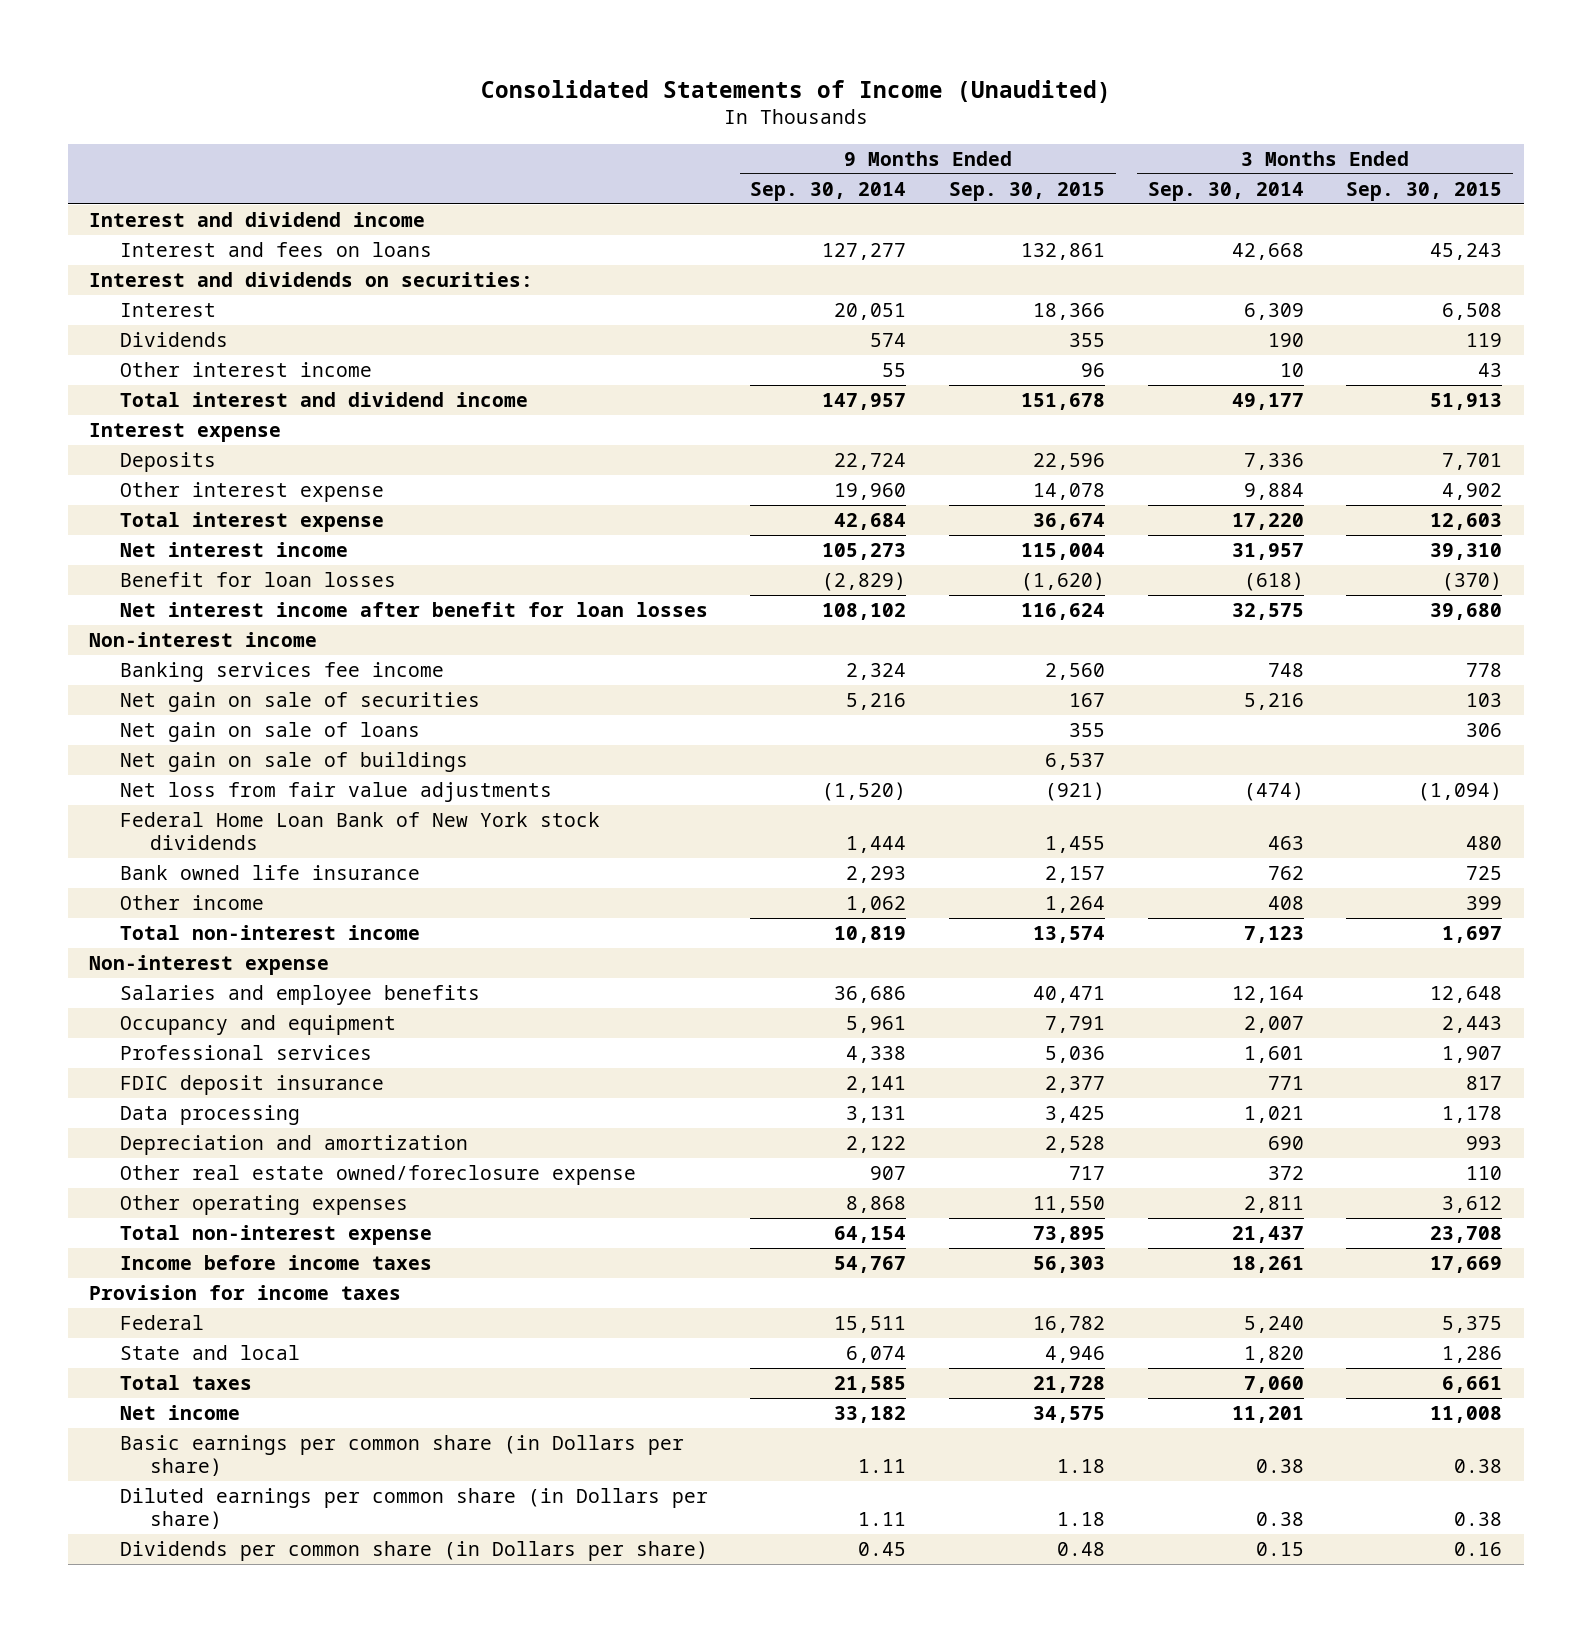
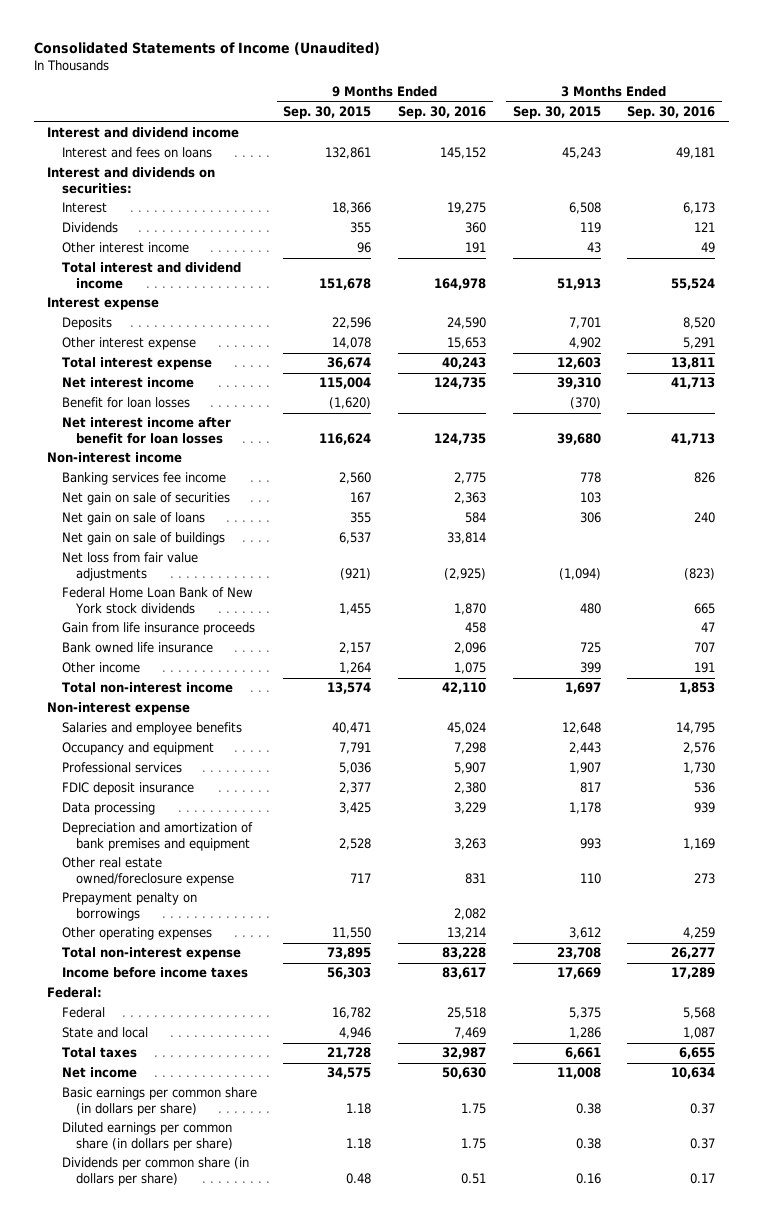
- | 9 Months Ended Sep. 30, 2014 | 9 Months Ended Sep. 30, 2015 | 3 Months Ended Sep. 30, 2014 | 3 Months Ended Sep. 30, 2015
+ | 9 Months Ended Sep. 30, 2015 | 9 Months Ended Sep. 30, 2016 | 3 Months Ended Sep. 30, 2015 | 3 Months Ended Sep. 30, 2016
+ Gain from life insurance proceeds | | 458 | | 47
- Depreciation and amortization | 2,122 | 2,528 | 690 | 993
+ Depreciation and amortization of bank premises and equipment | 2,528 | 3,263 | 993 | 1,169
+ Prepayment penalty on borrowings | | 2,082 | |
- Provision for income taxes
+ Federal:
- Basic earnings per common share (in Dollars per share) | 1.11 | 1.18 | 0.38 | 0.38
- Diluted earnings per common share (in Dollars per share) | 1.11 | 1.18 | 0.38 | 0.38
- Dividends per common share (in Dollars per share) | 0.45 | 0.48 | 0.15 | 0.16
+ Basic earnings per common share (in dollars per share) | 1.18 | 1.75 | 0.38 | 0.37
+ Diluted earnings per common share (in dollars per share) | 1.18 | 1.75 | 0.38 | 0.37
+ Dividends per common share (in dollars per share) | 0.48 | 0.51 | 0.16 | 0.17

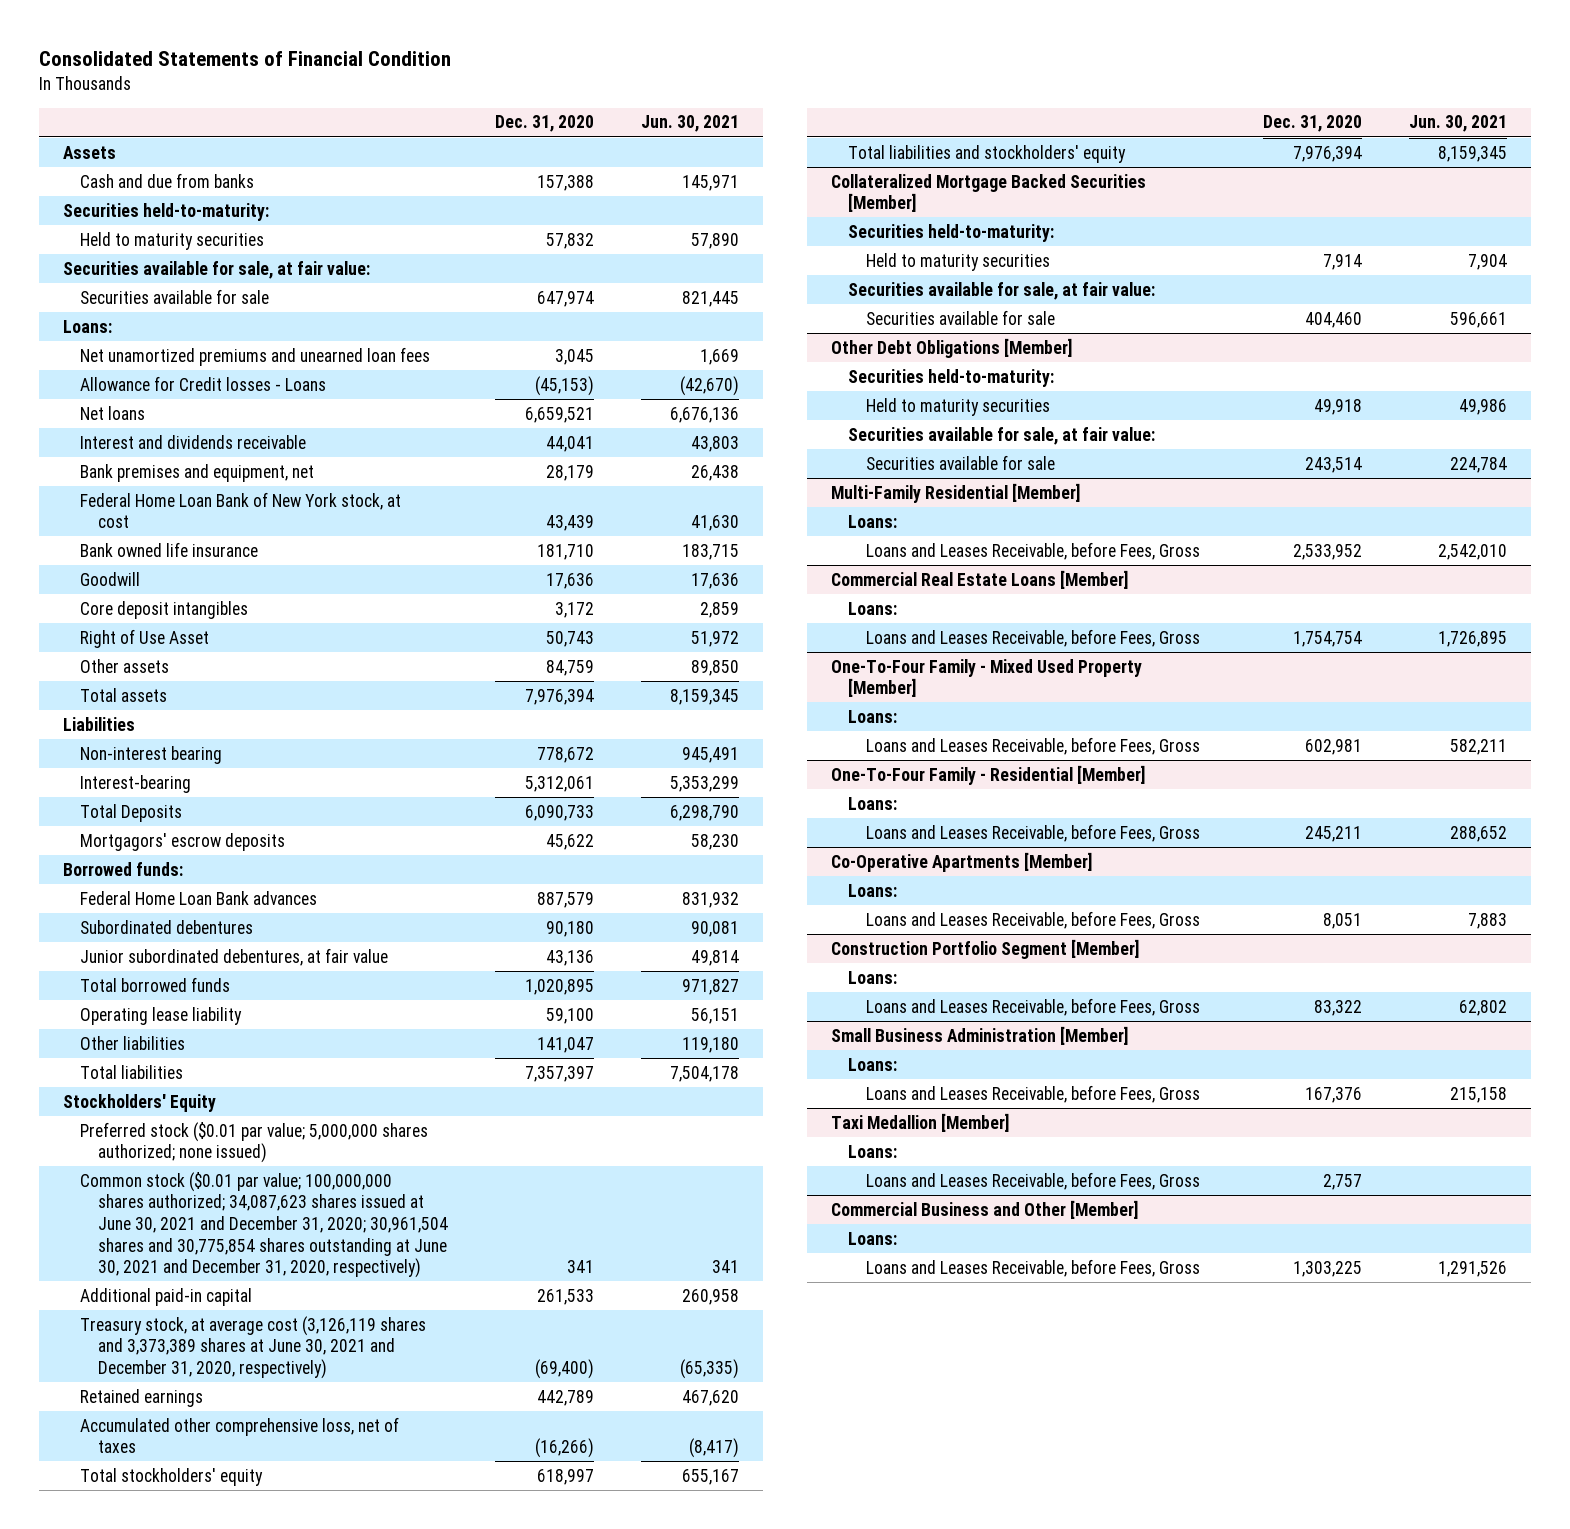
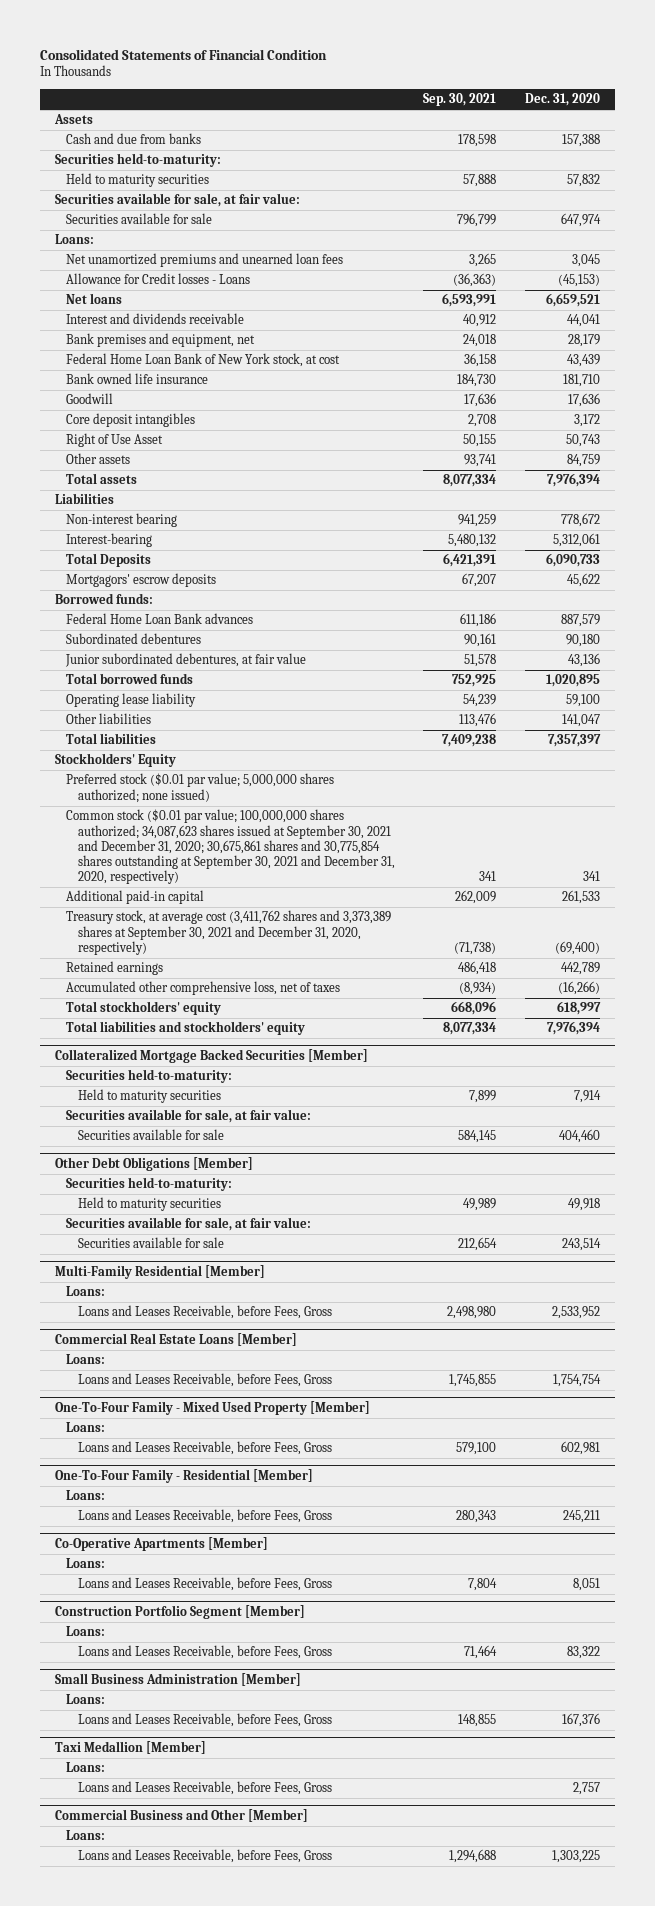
- | Dec. 31, 2020 | Jun. 30, 2021
+ | Sep. 30, 2021 | Dec. 31, 2020
- Common stock ($0.01 par value; 100,000,000 shares authorized; 34,087,623 shares issued at June 30, 2021 and December 31, 2020; 30,961,504 shares and 30,775,854 shares outstanding at June 30, 2021 and December 31, 2020, respectively) | 341 | 341
+ Common stock ($0.01 par value; 100,000,000 shares authorized; 34,087,623 shares issued at September 30, 2021 and December 31, 2020; 30,675,861 shares and 30,775,854 shares outstanding at September 30, 2021 and December 31, 2020, respectively) | 341 | 341
- Treasury stock, at average cost (3,126,119 shares and 3,373,389 shares at June 30, 2021 and December 31, 2020, respectively) | (69,400) | (65,335)
+ Treasury stock, at average cost (3,411,762 shares and 3,373,389 shares at September 30, 2021 and December 31, 2020, respectively) | (71,738) | (69,400)

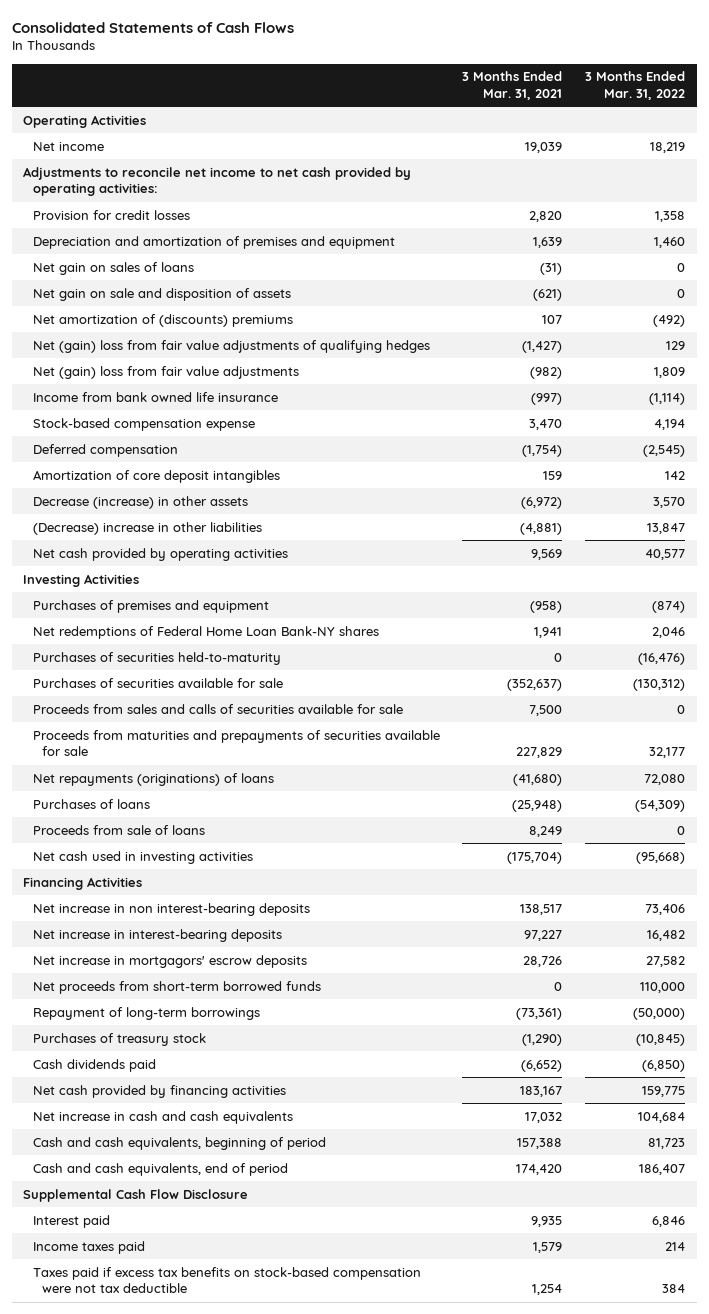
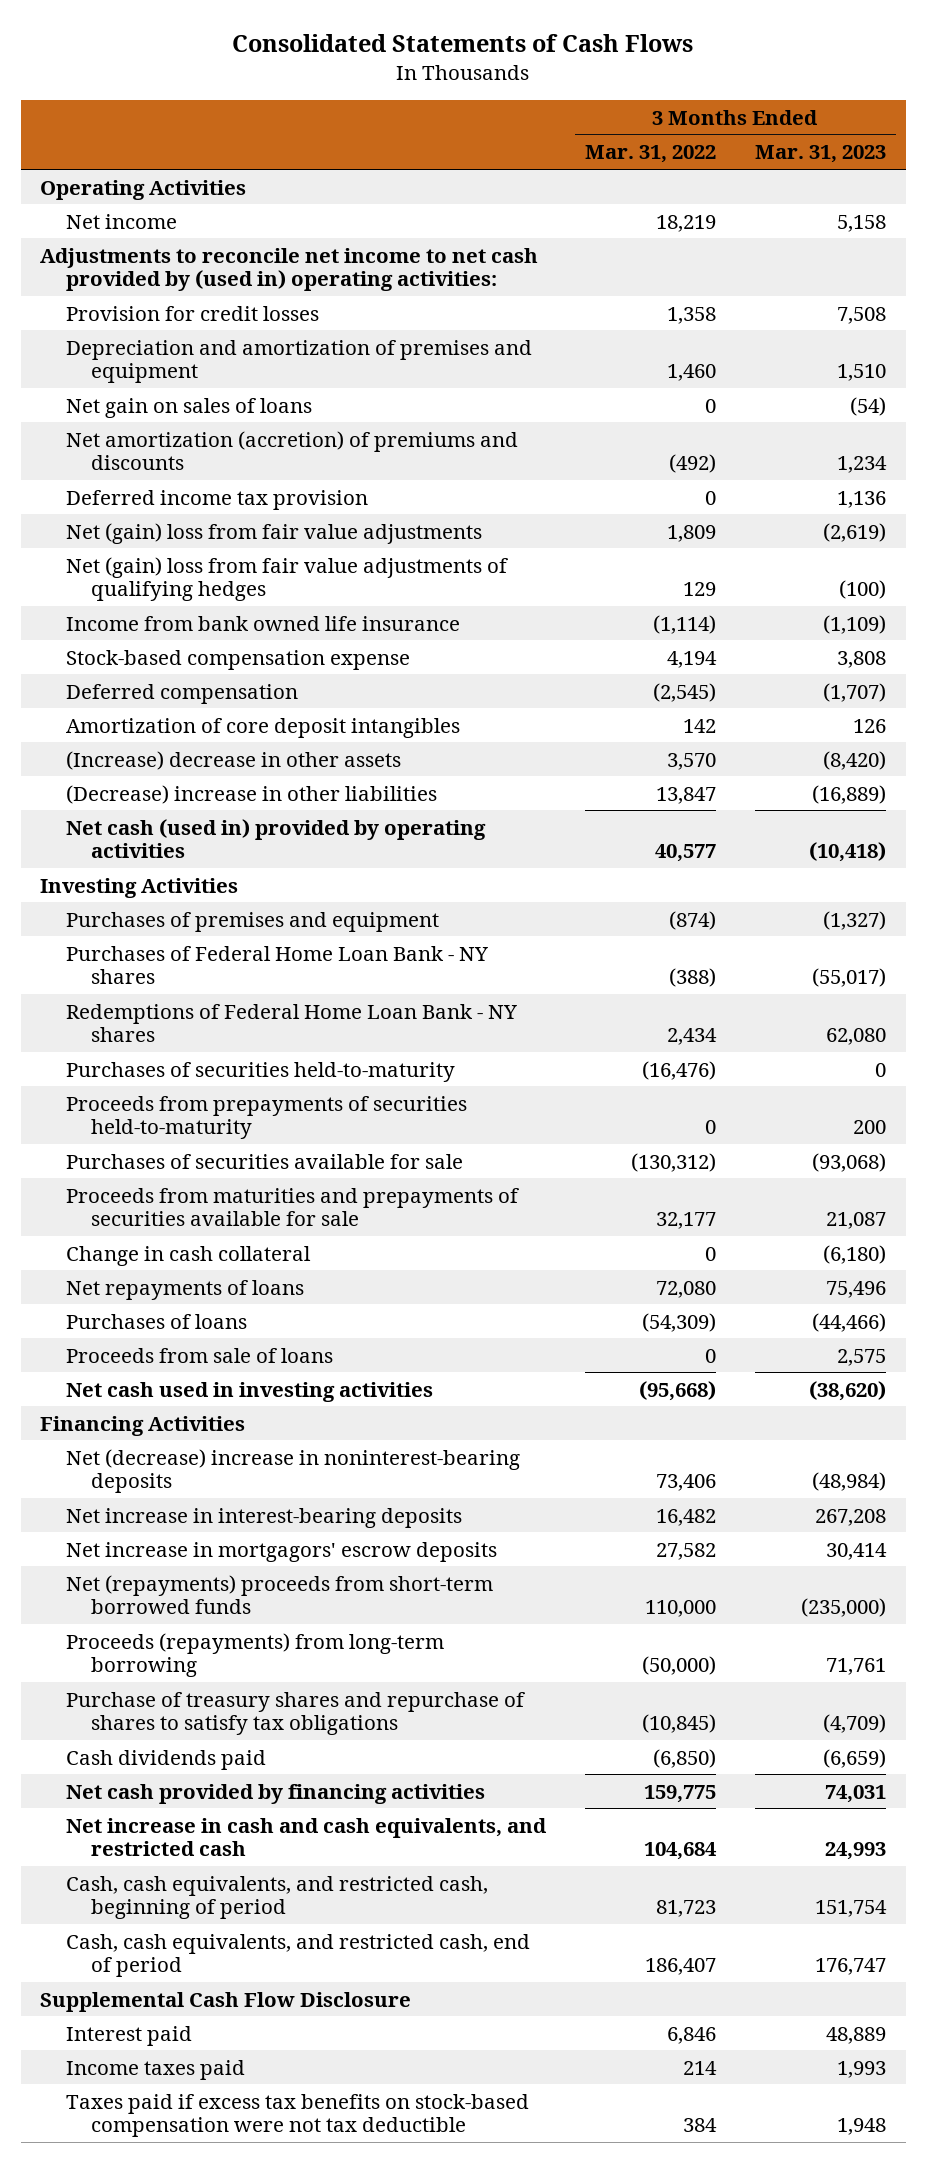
- | 3 Months Ended Mar. 31, 2021 | 3 Months Ended Mar. 31, 2022
+ | 3 Months Ended Mar. 31, 2022 | 3 Months Ended Mar. 31, 2023
- Adjustments to reconcile net income to net cash provided by operating activities:
+ Adjustments to reconcile net income to net cash provided by (used in) operating activities:
- Net gain on sale and disposition of assets | (621) | 0
- Net amortization of (discounts) premiums | 107 | (492)
+ Net amortization (accretion) of premiums and discounts | (492) | 1,234
+ Deferred income tax provision | 0 | 1,136
moved down: Net (gain) loss from fair value adjustments of qualifying hedges | 129 | (100)
- Decrease (increase) in other assets | (6,972) | 3,570
+ (Increase) decrease in other assets | 3,570 | (8,420)
- Net cash provided by operating activities | 9,569 | 40,577
+ Net cash (used in) provided by operating activities | 40,577 | (10,418)
- Net redemptions of Federal Home Loan Bank-NY shares | 1,941 | 2,046
+ Purchases of Federal Home Loan Bank - NY shares | (388) | (55,017)
+ Redemptions of Federal Home Loan Bank - NY shares | 2,434 | 62,080
+ Proceeds from prepayments of securities held-to-maturity | 0 | 200
- Proceeds from sales and calls of securities available for sale | 7,500 | 0
- Net repayments (originations) of loans | (41,680) | 72,080
+ Change in cash collateral | 0 | (6,180)
+ Net repayments of loans | 72,080 | 75,496
- Net increase in non interest-bearing deposits | 138,517 | 73,406
+ Net (decrease) increase in noninterest-bearing deposits | 73,406 | (48,984)
- Net proceeds from short-term borrowed funds | 0 | 110,000
- Repayment of long-term borrowings | (73,361) | (50,000)
- Purchases of treasury stock | (1,290) | (10,845)
+ Net (repayments) proceeds from short-term borrowed funds | 110,000 | (235,000)
+ Proceeds (repayments) from long-term borrowing | (50,000) | 71,761
+ Purchase of treasury shares and repurchase of shares to satisfy tax obligations | (10,845) | (4,709)
- Net increase in cash and cash equivalents | 17,032 | 104,684
- Cash and cash equivalents, beginning of period | 157,388 | 81,723
- Cash and cash equivalents, end of period | 174,420 | 186,407
+ Net increase in cash and cash equivalents, and restricted cash | 104,684 | 24,993
+ Cash, cash equivalents, and restricted cash, beginning of period | 81,723 | 151,754
+ Cash, cash equivalents, and restricted cash, end of period | 186,407 | 176,747

